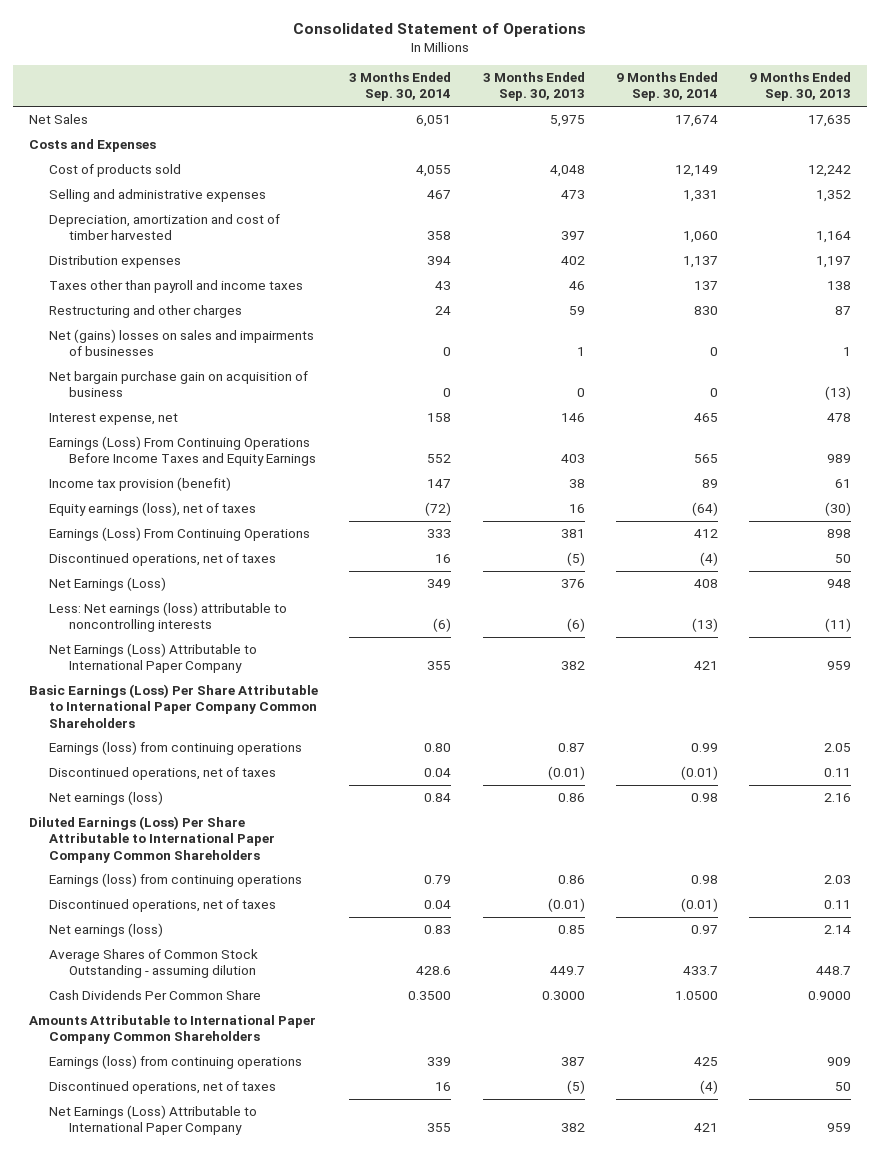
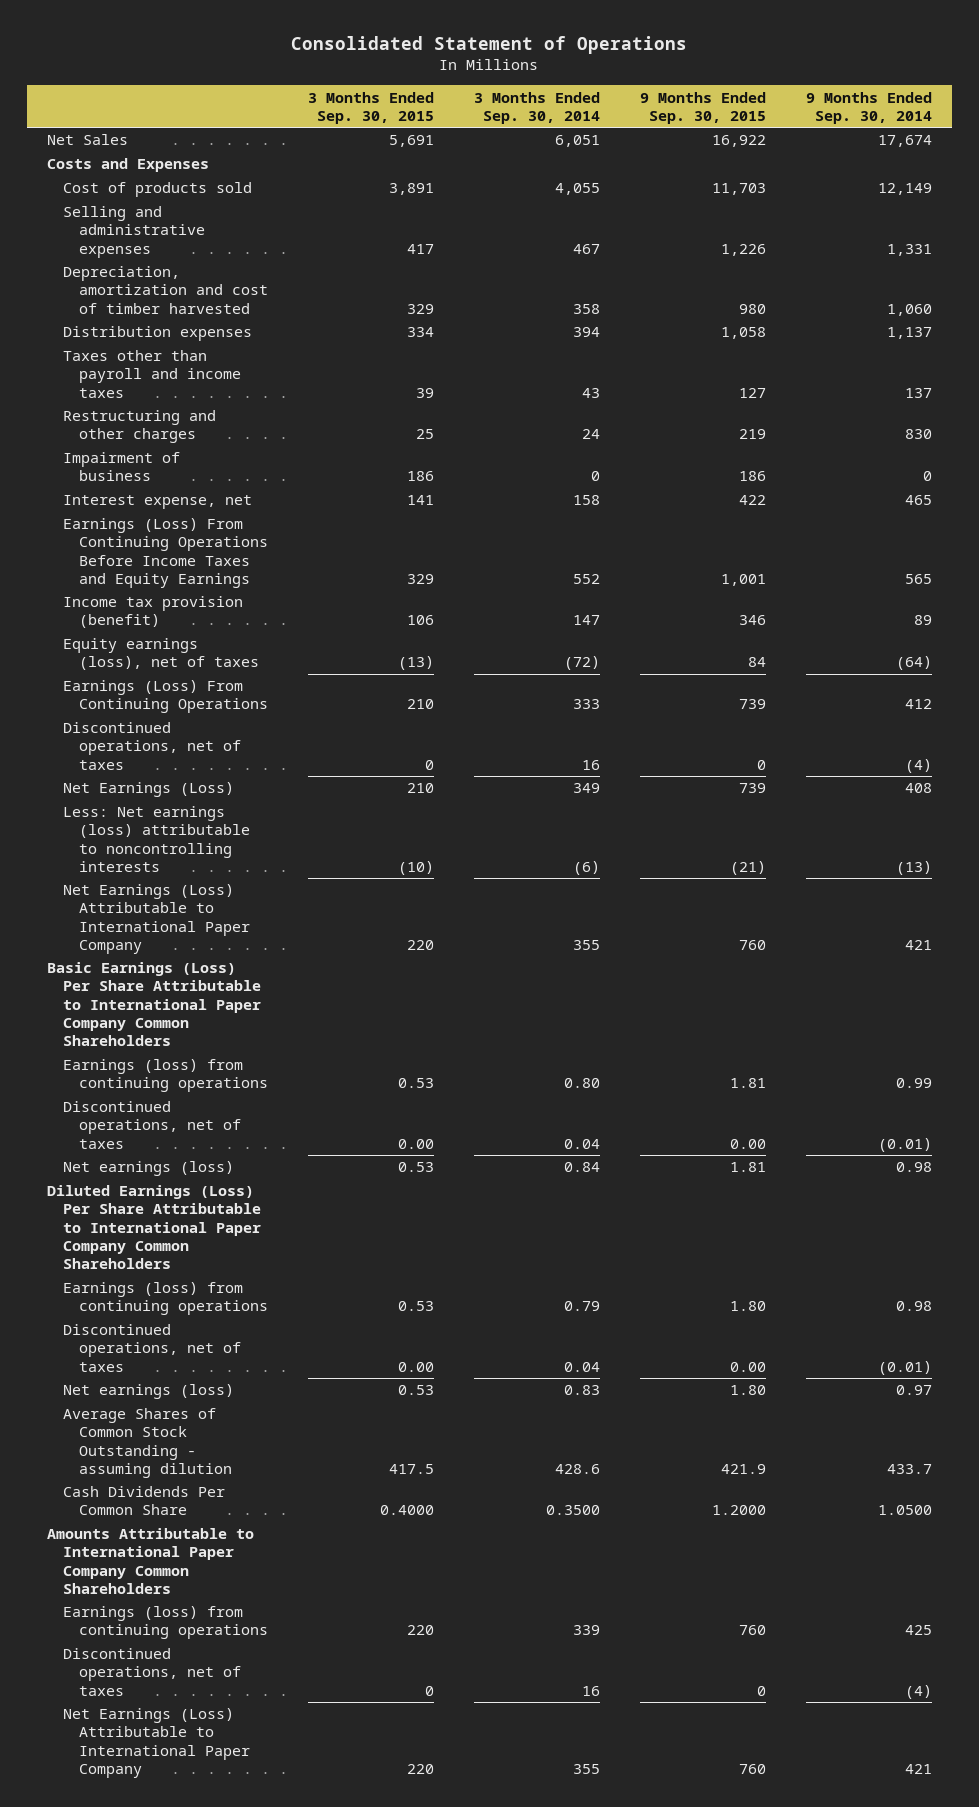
- | 3 Months Ended Sep. 30, 2014 | 3 Months Ended Sep. 30, 2013 | 9 Months Ended Sep. 30, 2014 | 9 Months Ended Sep. 30, 2013
+ | 3 Months Ended Sep. 30, 2015 | 3 Months Ended Sep. 30, 2014 | 9 Months Ended Sep. 30, 2015 | 9 Months Ended Sep. 30, 2014
- Net (gains) losses on sales and impairments of businesses | 0 | 1 | 0 | 1
- Net bargain purchase gain on acquisition of business | 0 | 0 | 0 | (13)
+ Impairment of business | 186 | 0 | 186 | 0

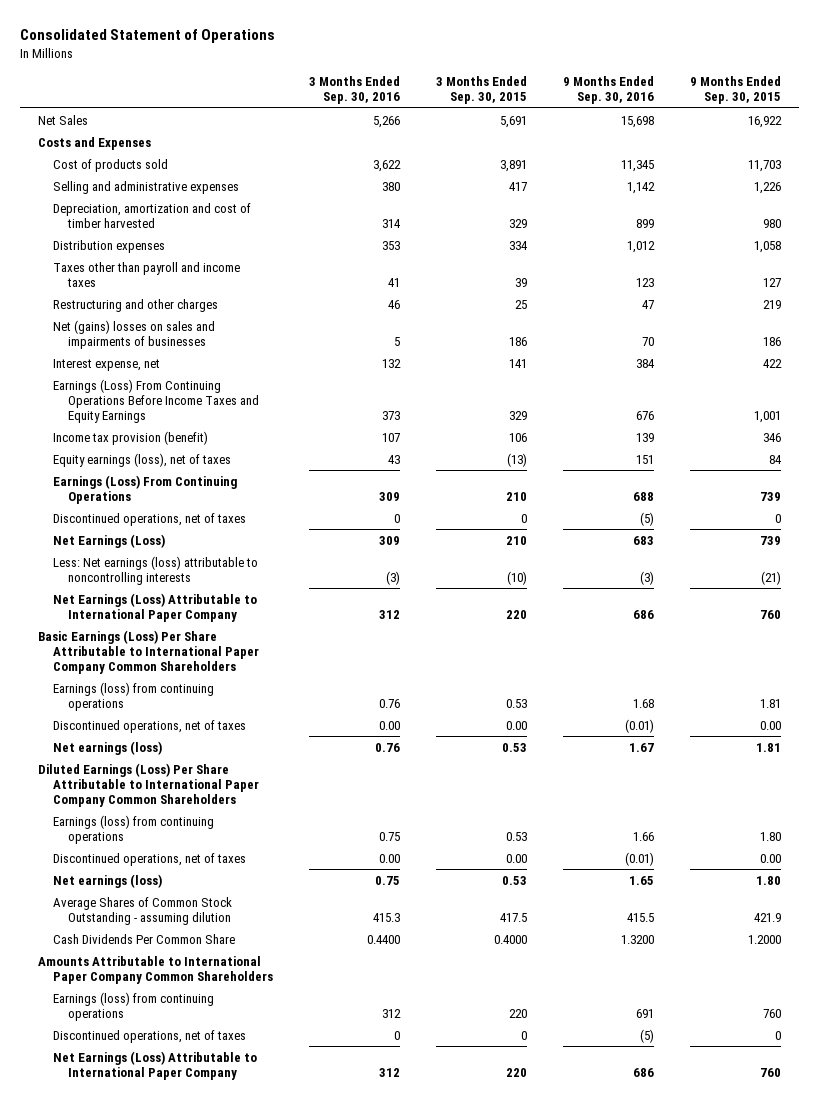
- | 3 Months Ended Sep. 30, 2015 | 3 Months Ended Sep. 30, 2014 | 9 Months Ended Sep. 30, 2015 | 9 Months Ended Sep. 30, 2014
+ | 3 Months Ended Sep. 30, 2016 | 3 Months Ended Sep. 30, 2015 | 9 Months Ended Sep. 30, 2016 | 9 Months Ended Sep. 30, 2015
- Impairment of business | 186 | 0 | 186 | 0
+ Net (gains) losses on sales and impairments of businesses | 5 | 186 | 70 | 186

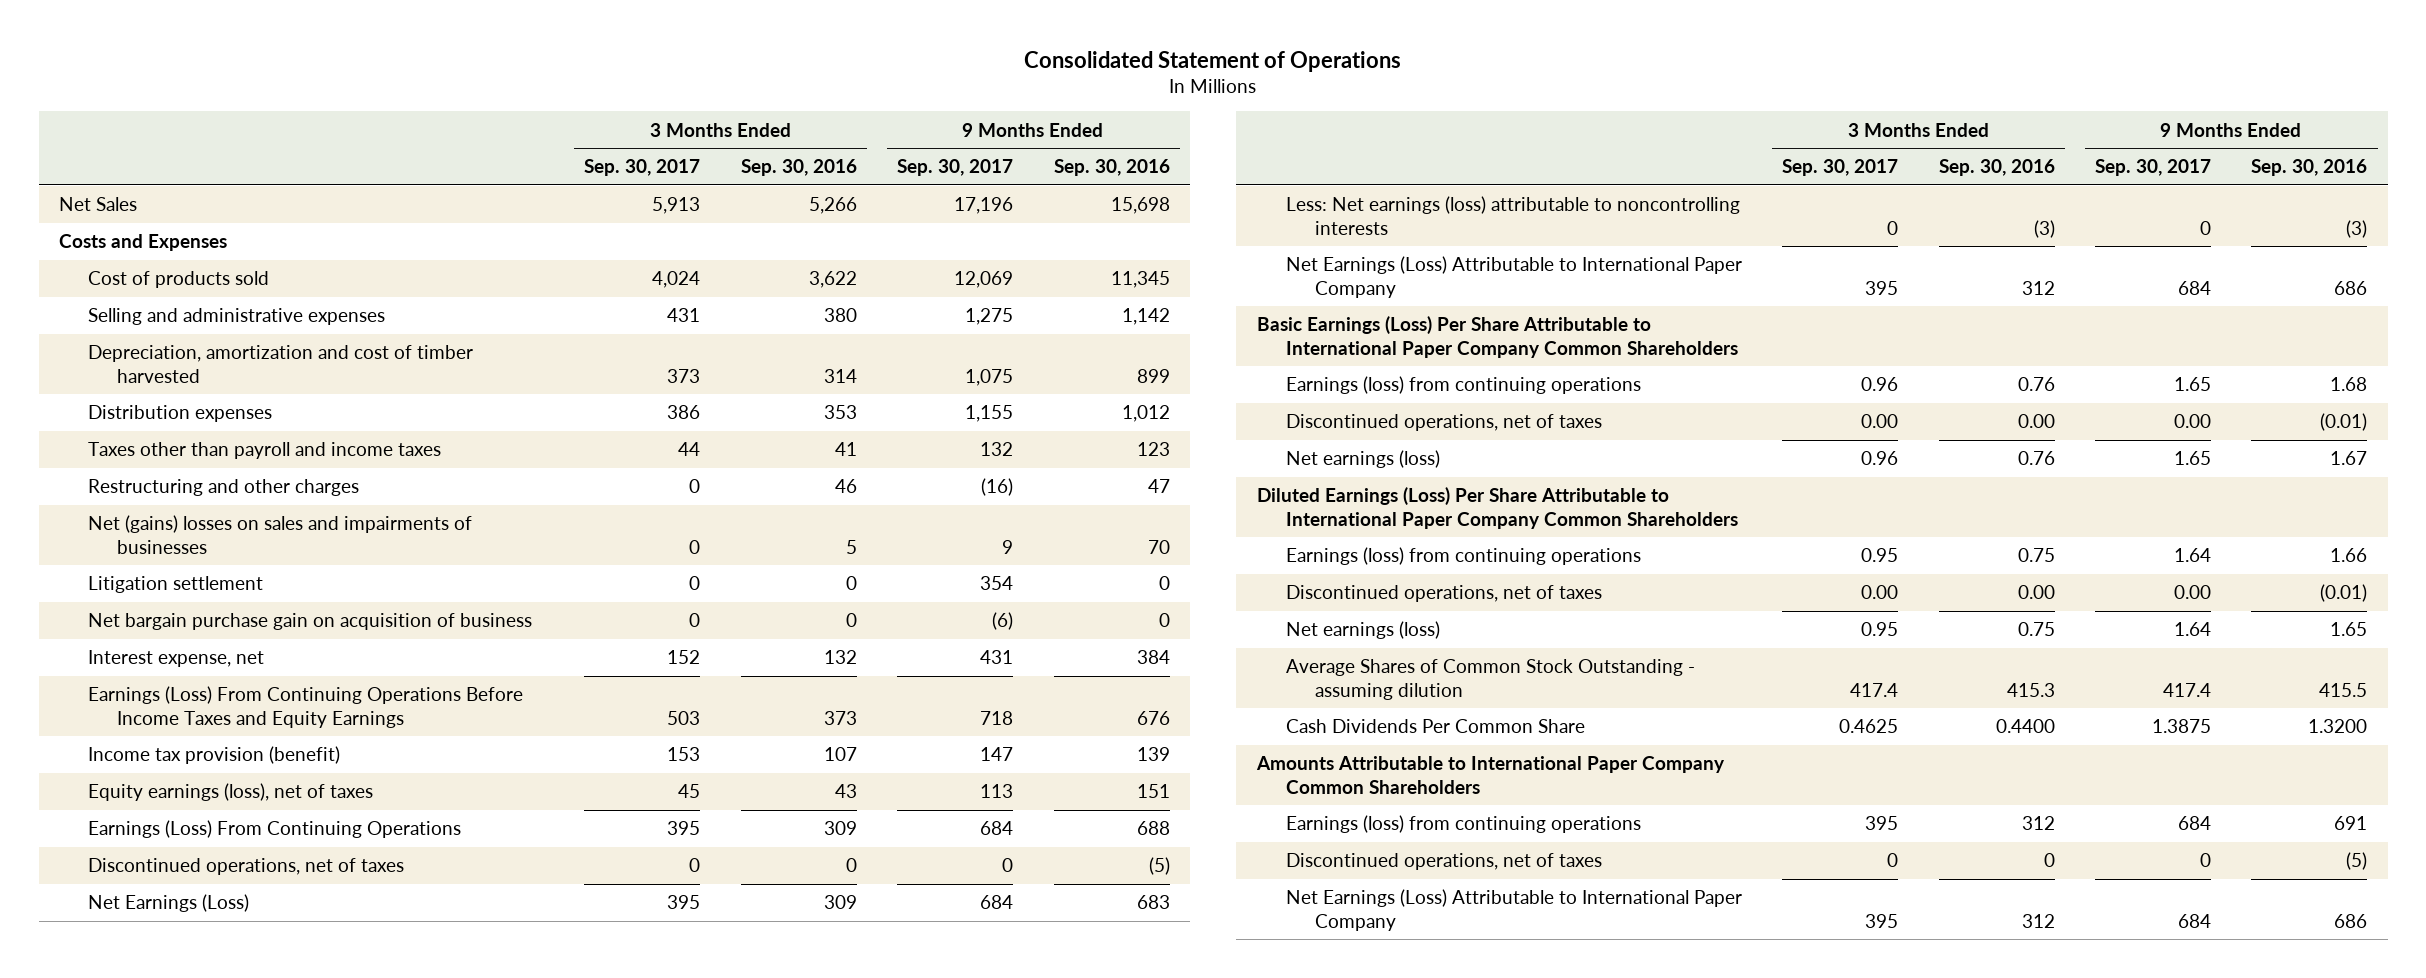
- | 3 Months Ended Sep. 30, 2016 | 3 Months Ended Sep. 30, 2015 | 9 Months Ended Sep. 30, 2016 | 9 Months Ended Sep. 30, 2015
+ | 3 Months Ended Sep. 30, 2017 | 3 Months Ended Sep. 30, 2016 | 9 Months Ended Sep. 30, 2017 | 9 Months Ended Sep. 30, 2016
+ Litigation settlement | 0 | 0 | 354 | 0
+ Net bargain purchase gain on acquisition of business | 0 | 0 | (6) | 0

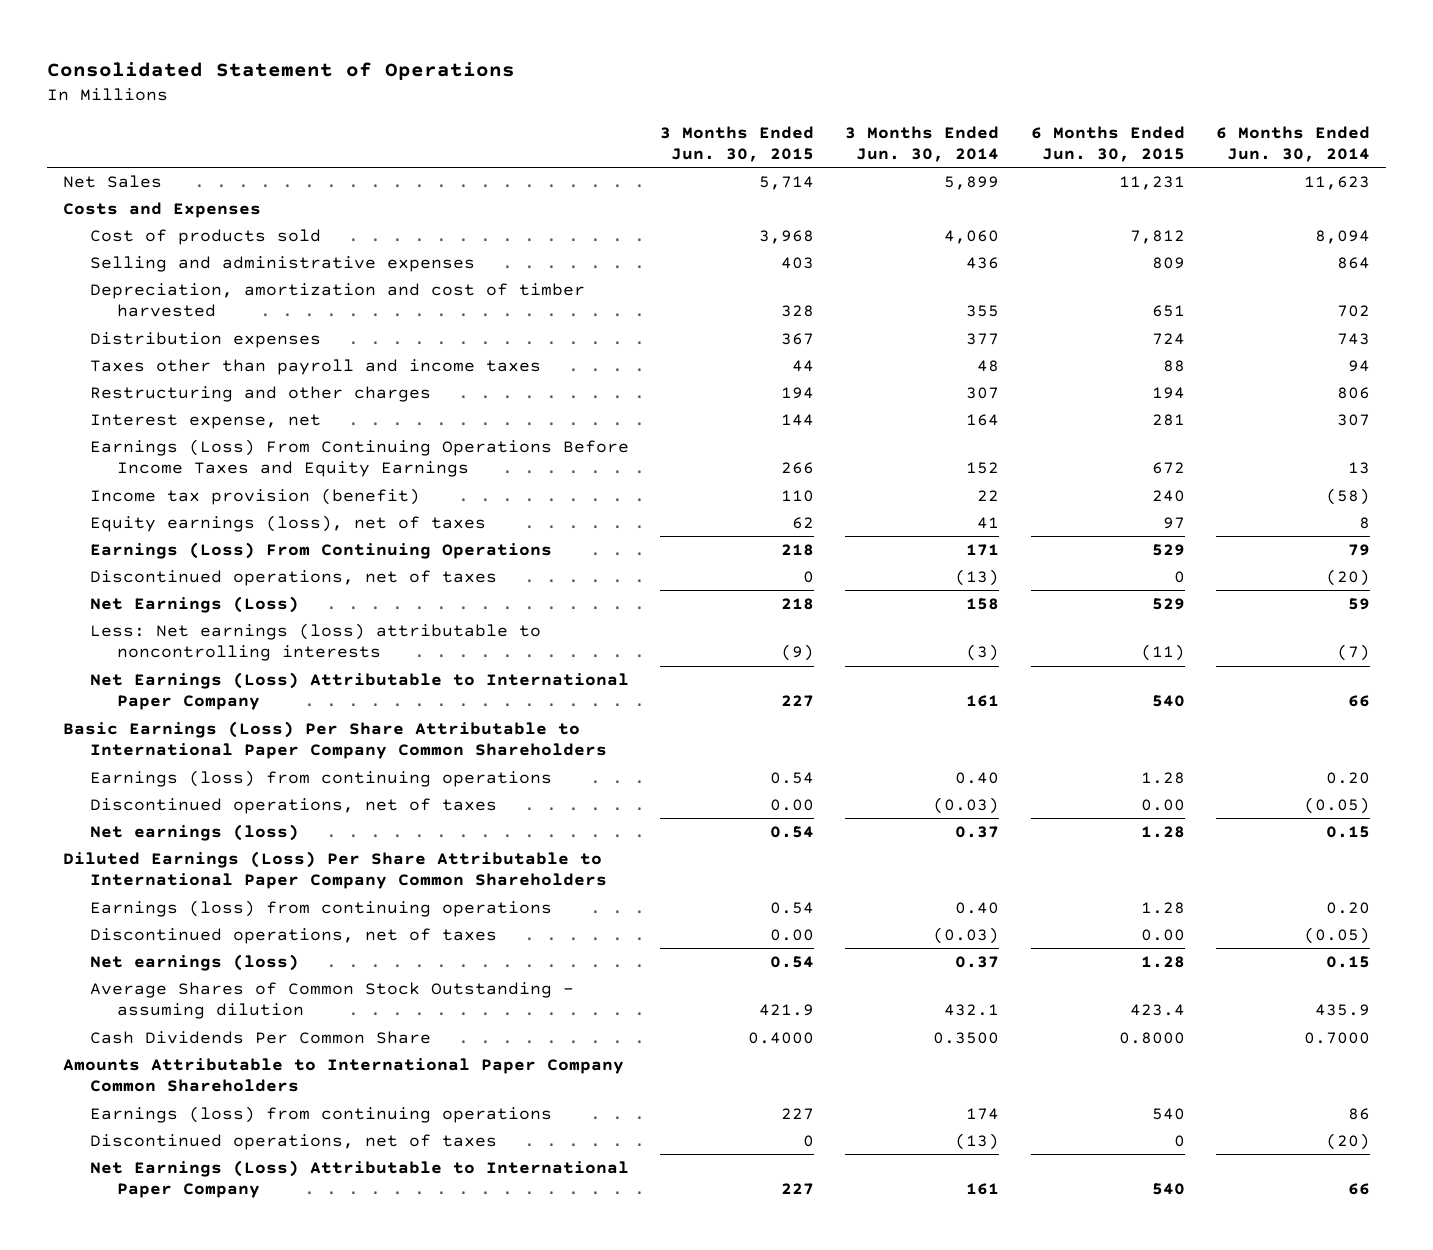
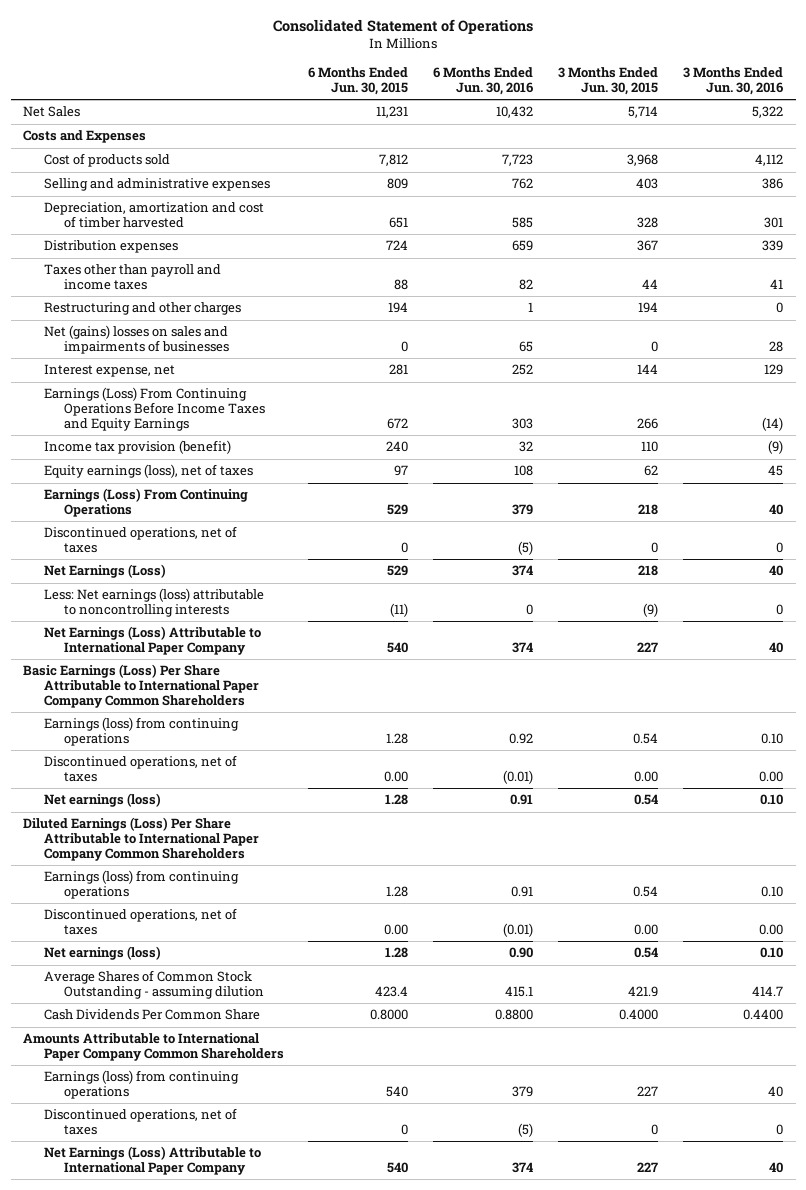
- | 3 Months Ended Jun. 30, 2015 | 3 Months Ended Jun. 30, 2014 | 6 Months Ended Jun. 30, 2015 | 6 Months Ended Jun. 30, 2014
+ | 6 Months Ended Jun. 30, 2015 | 6 Months Ended Jun. 30, 2016 | 3 Months Ended Jun. 30, 2015 | 3 Months Ended Jun. 30, 2016
+ Net (gains) losses on sales and impairments of businesses | 0 | 65 | 0 | 28

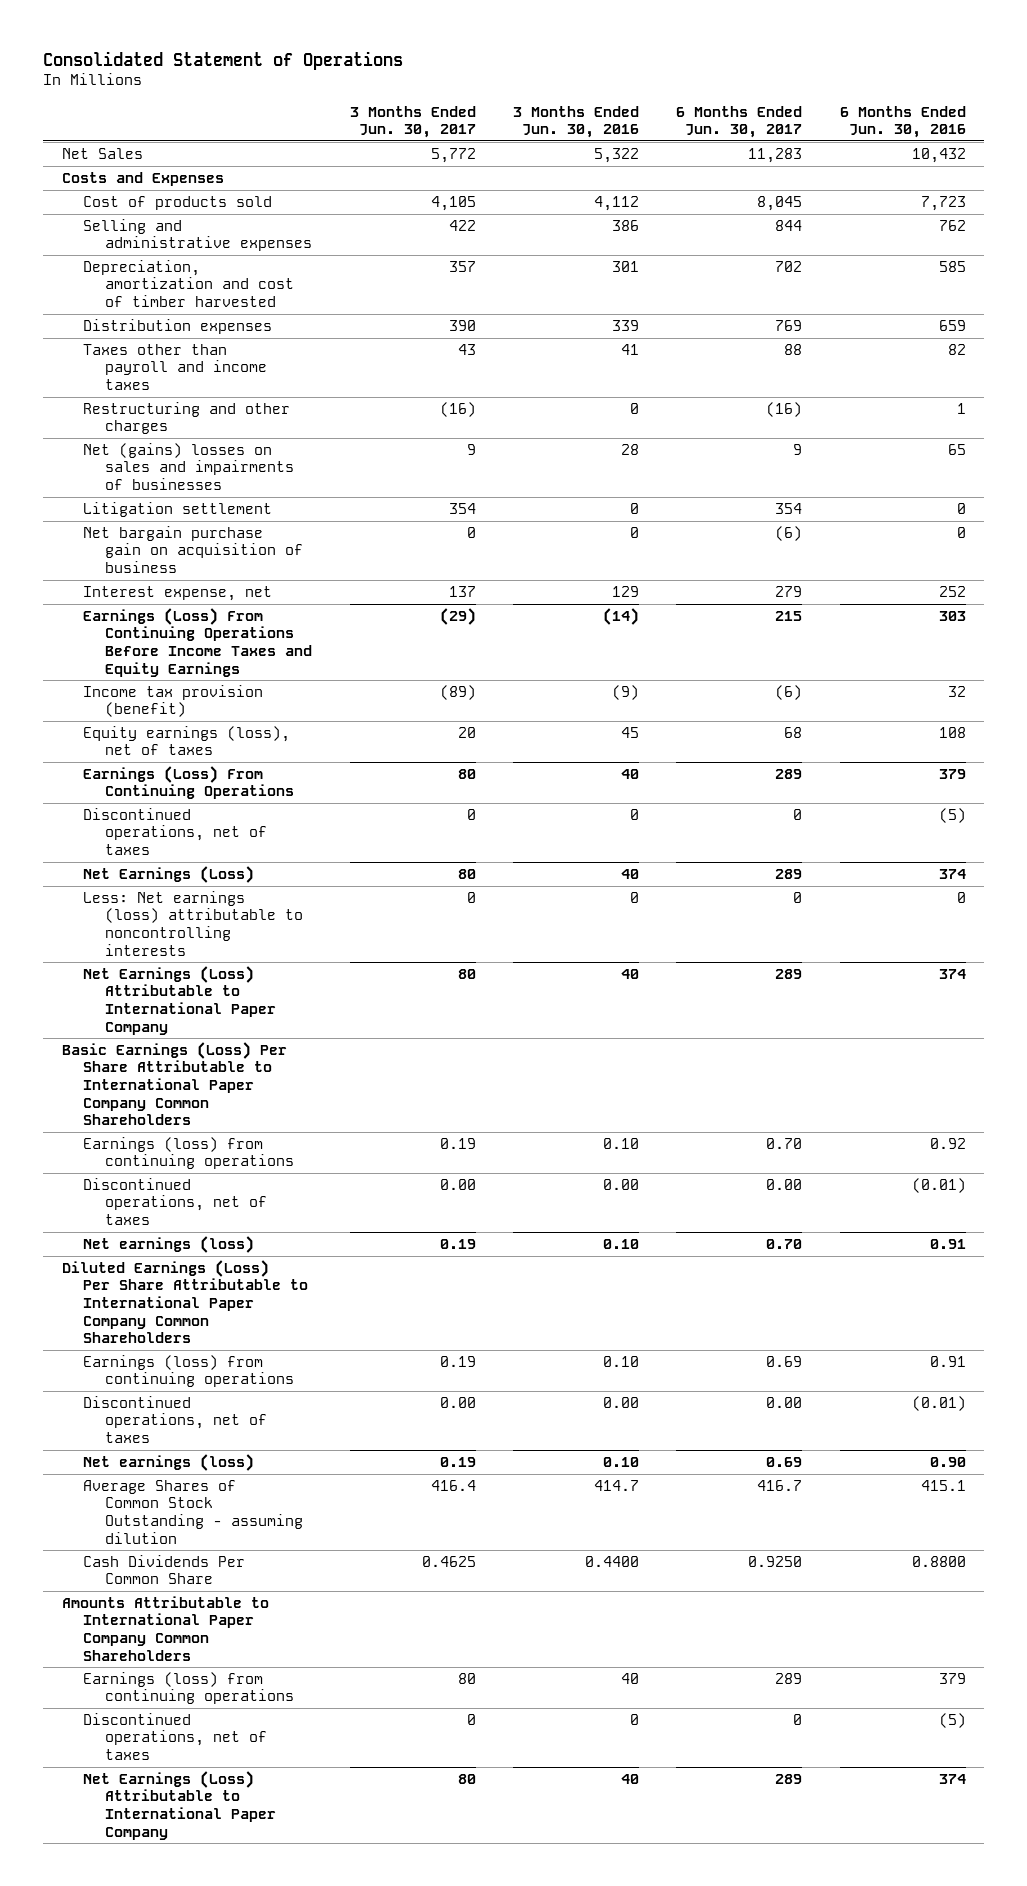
- | 6 Months Ended Jun. 30, 2015 | 6 Months Ended Jun. 30, 2016 | 3 Months Ended Jun. 30, 2015 | 3 Months Ended Jun. 30, 2016
+ | 3 Months Ended Jun. 30, 2017 | 3 Months Ended Jun. 30, 2016 | 6 Months Ended Jun. 30, 2017 | 6 Months Ended Jun. 30, 2016
+ Litigation settlement | 354 | 0 | 354 | 0
+ Net bargain purchase gain on acquisition of business | 0 | 0 | (6) | 0

